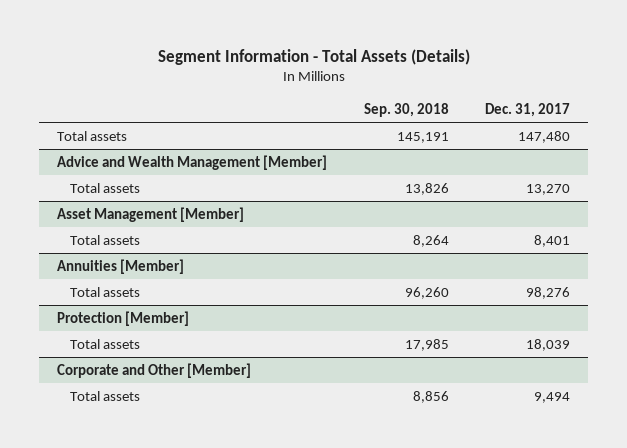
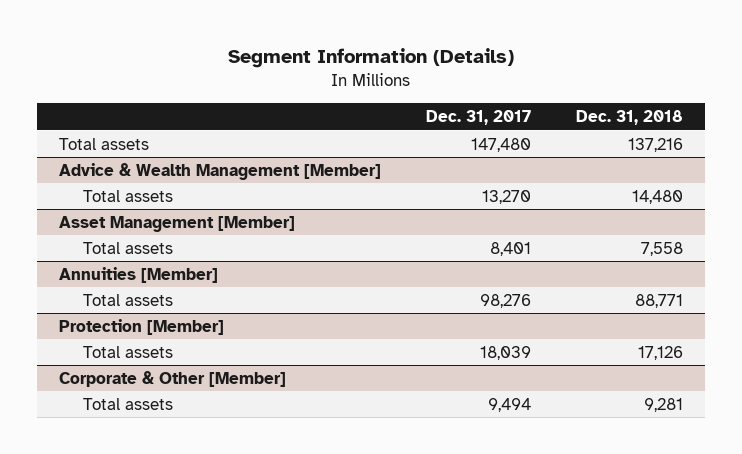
- Segment Information - Total Assets (Details)
+ Segment Information (Details)
- | Sep. 30, 2018 | Dec. 31, 2017
+ | Dec. 31, 2017 | Dec. 31, 2018
- Advice and Wealth Management [Member]
+ Advice & Wealth Management [Member]
- Corporate and Other [Member]
+ Corporate & Other [Member]

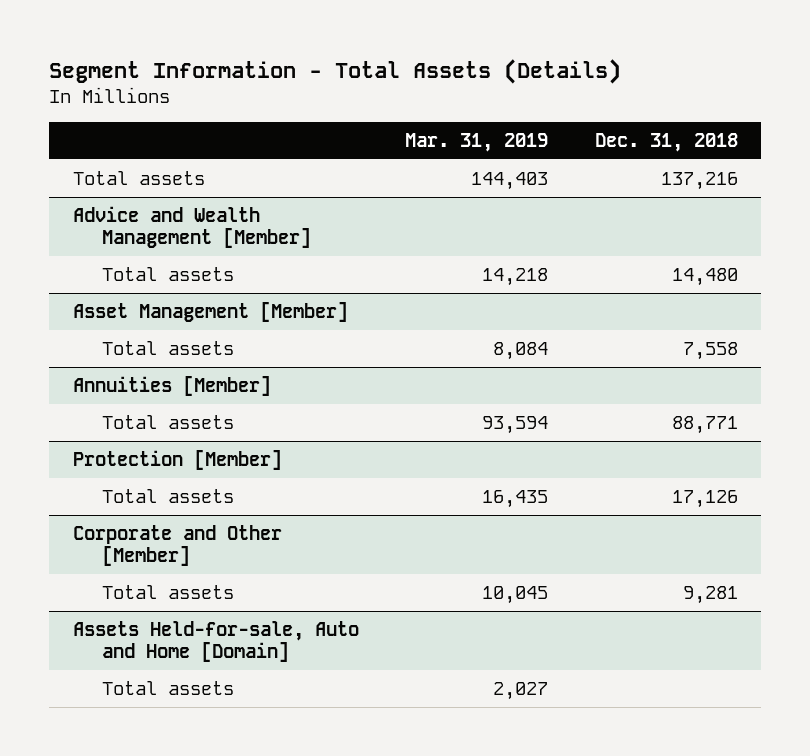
- Segment Information (Details)
+ Segment Information - Total Assets (Details)
- | Dec. 31, 2017 | Dec. 31, 2018
+ | Mar. 31, 2019 | Dec. 31, 2018
- Advice & Wealth Management [Member]
+ Advice and Wealth Management [Member]
- Corporate & Other [Member]
+ Corporate and Other [Member]
+ Assets Held-for-sale, Auto and Home [Domain]
+ Total assets | 2,027 |

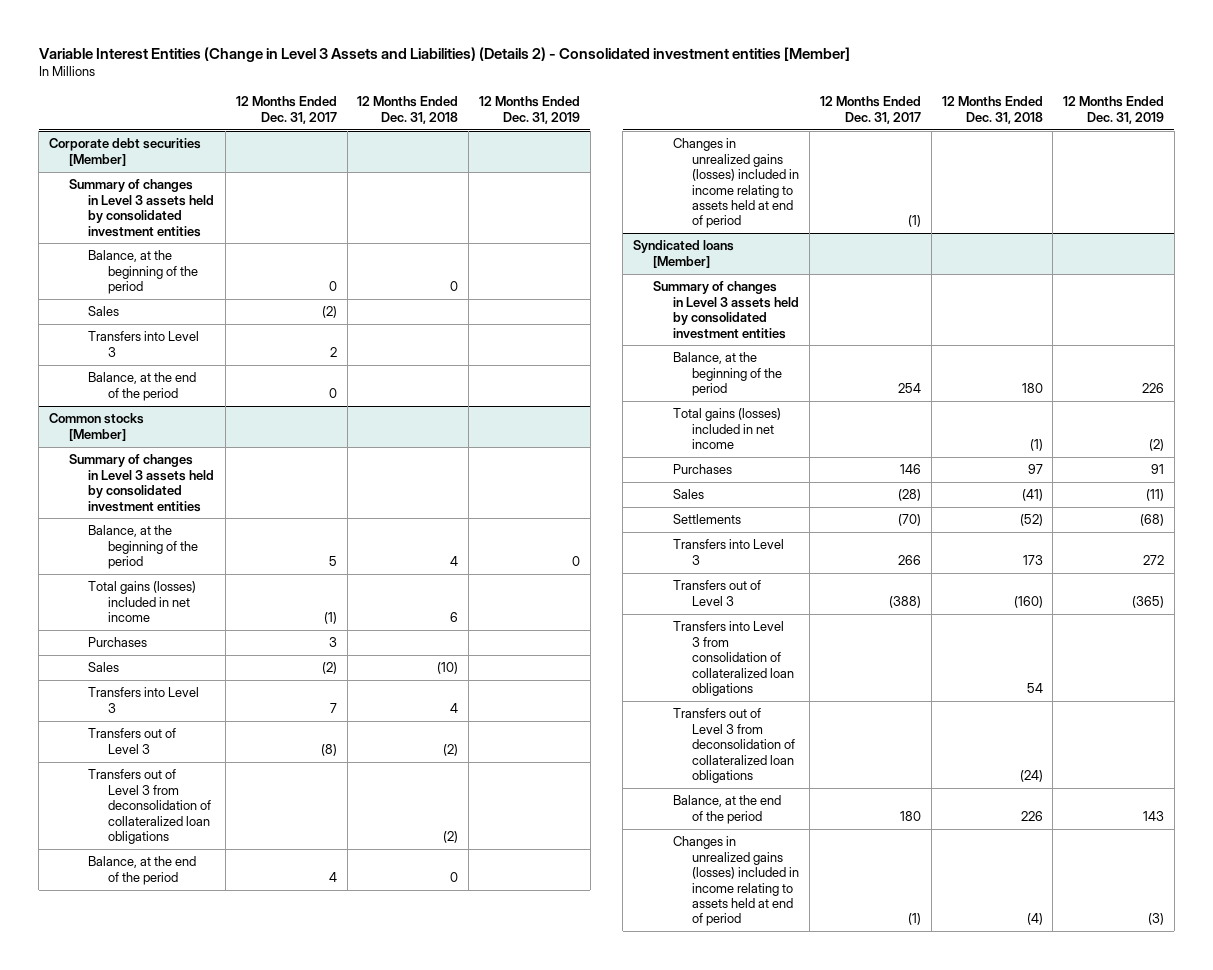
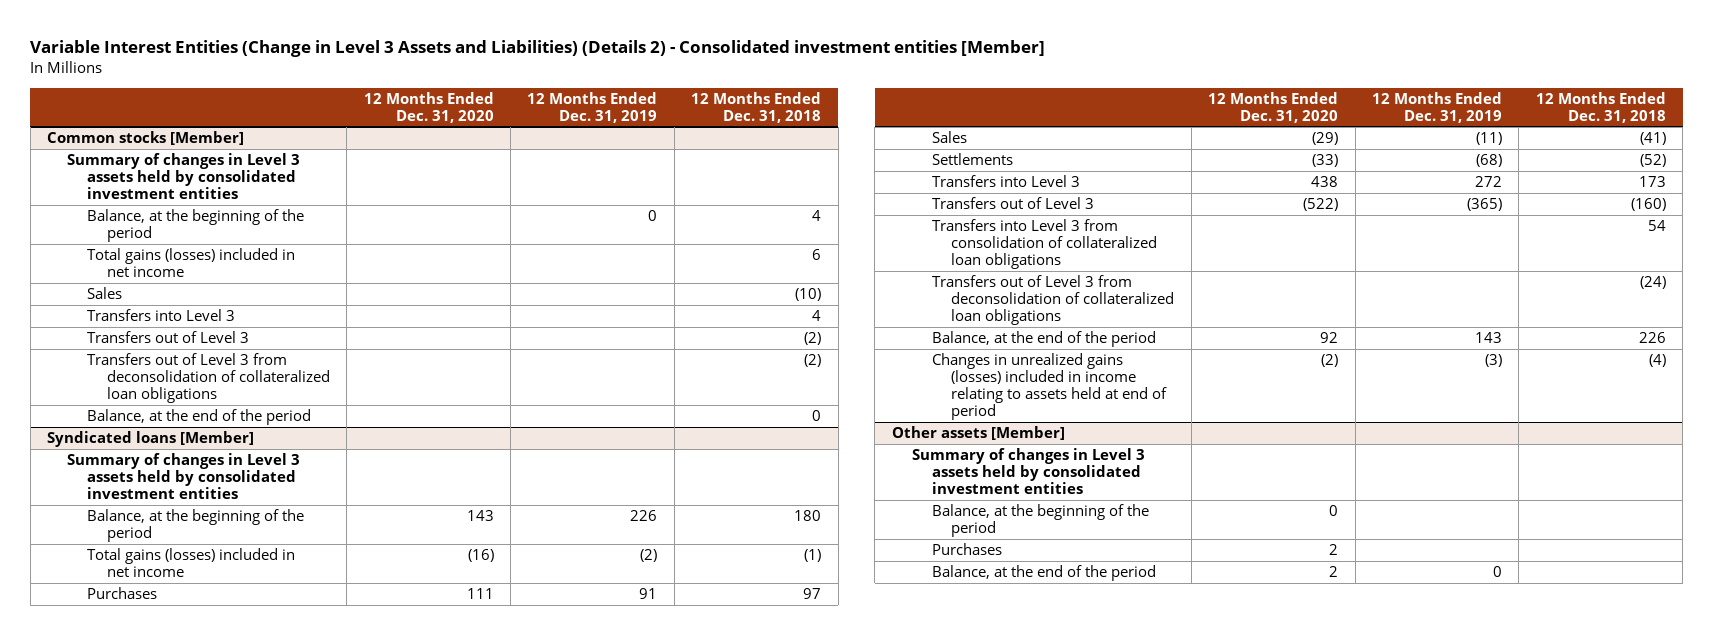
- | 12 Months Ended Dec. 31, 2017 | 12 Months Ended Dec. 31, 2018 | 12 Months Ended Dec. 31, 2019
+ | 12 Months Ended Dec. 31, 2020 | 12 Months Ended Dec. 31, 2019 | 12 Months Ended Dec. 31, 2018
- Corporate debt securities [Member]
- Summary of changes in Level 3 assets held by consolidated investment entities
- Balance, at the beginning of the period | 0 | 0 |
- Sales | (2) | |
- Transfers into Level 3 | 2 | |
- Balance, at the end of the period | 0 | |
@ Common stocks [Member]
- Purchases | 3 | |
- Changes in unrealized gains (losses) included in income relating to assets held at end of period | (1) | |
+ Other assets [Member]
+ Summary of changes in Level 3 assets held by consolidated investment entities
+ Balance, at the beginning of the period | 0 | |
+ Purchases | 2 | |
+ Balance, at the end of the period | 2 | 0 |

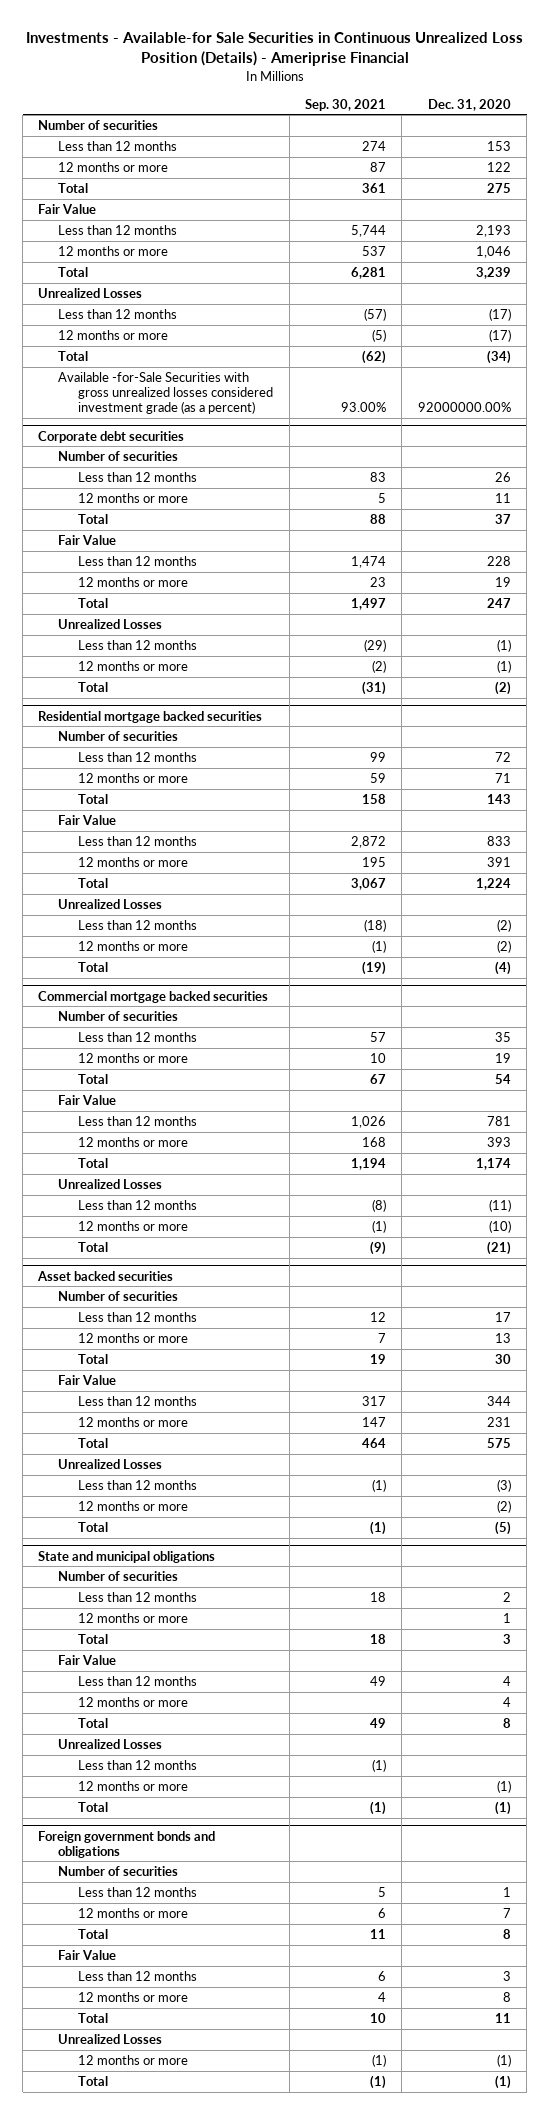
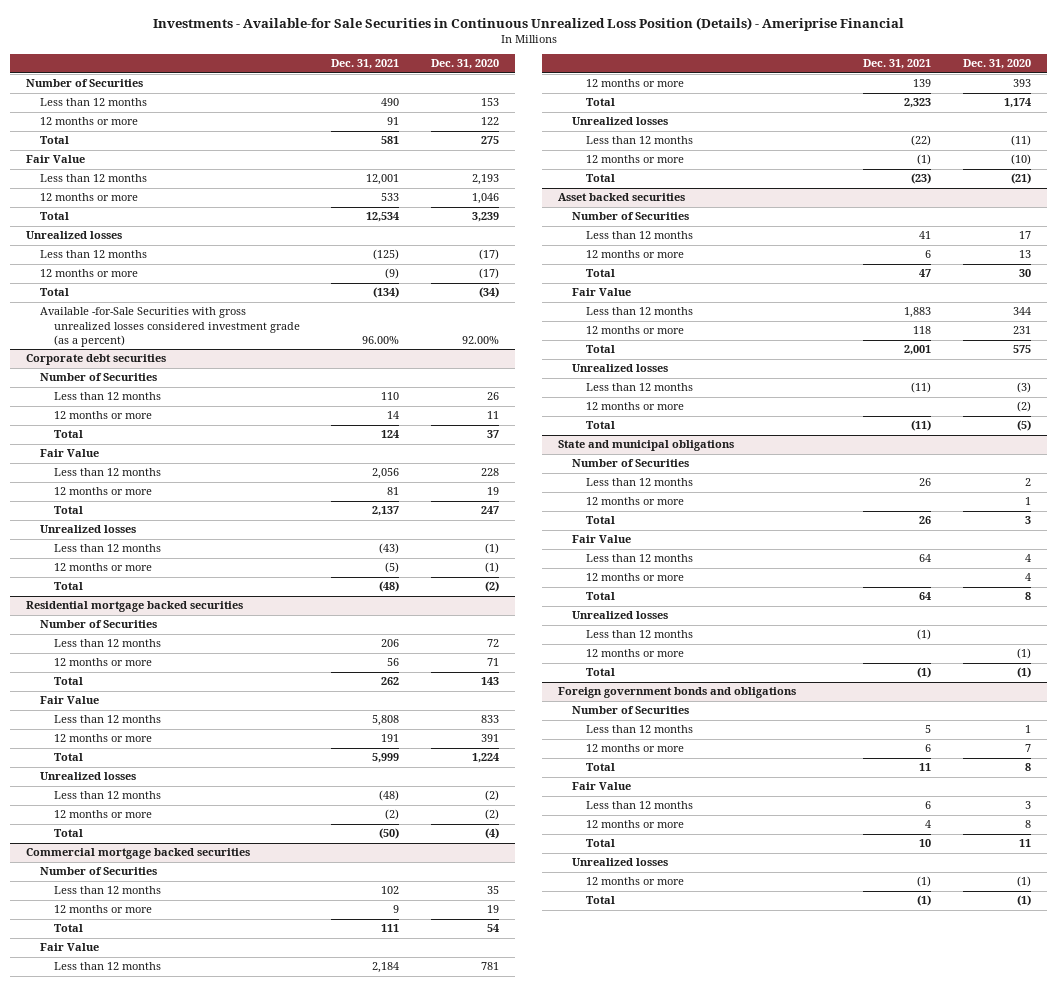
- | Sep. 30, 2021 | Dec. 31, 2020
+ | Dec. 31, 2021 | Dec. 31, 2020
- Number of securities
+ Number of Securities
- Unrealized Losses
+ Unrealized losses
- Available -for-Sale Securities with gross unrealized losses considered investment grade (as a percent) | 93.00% | 92000000.00%
+ Available -for-Sale Securities with gross unrealized losses considered investment grade (as a percent) | 96.00% | 92.00%
@ Corporate debt securities
- Number of securities
+ Number of Securities
- Unrealized Losses
+ Unrealized losses
@ Residential mortgage backed securities
- Number of securities
+ Number of Securities
- Unrealized Losses
+ Unrealized losses
@ Commercial mortgage backed securities
- Number of securities
+ Number of Securities
- Unrealized Losses
+ Unrealized losses
@ Asset backed securities
- Number of securities
+ Number of Securities
- Unrealized Losses
+ Unrealized losses
@ State and municipal obligations
- Number of securities
+ Number of Securities
- Unrealized Losses
+ Unrealized losses
@ Foreign government bonds and obligations
- Number of securities
+ Number of Securities
- Unrealized Losses
+ Unrealized losses

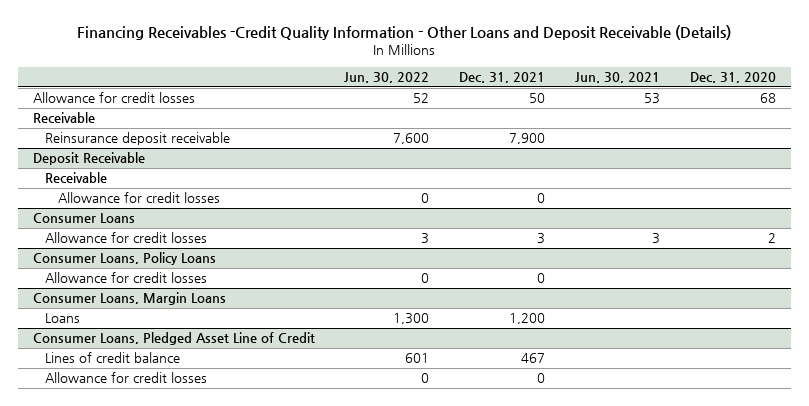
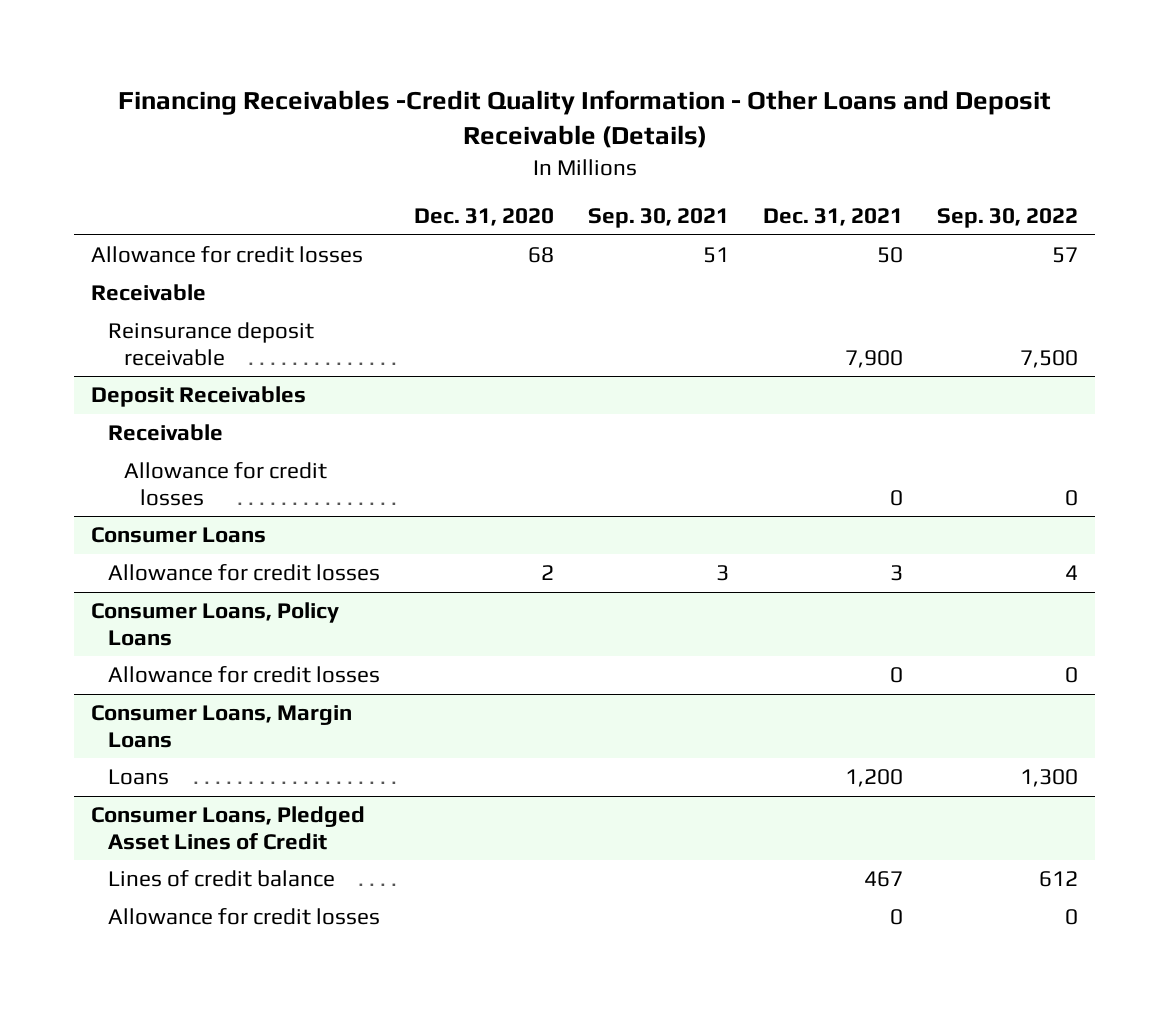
- | Jun. 30, 2022 | Dec. 31, 2021 | Jun. 30, 2021 | Dec. 31, 2020
+ | Dec. 31, 2020 | Sep. 30, 2021 | Dec. 31, 2021 | Sep. 30, 2022
- Deposit Receivable
+ Deposit Receivables
- Consumer Loans, Pledged Asset Line of Credit
+ Consumer Loans, Pledged Asset Lines of Credit

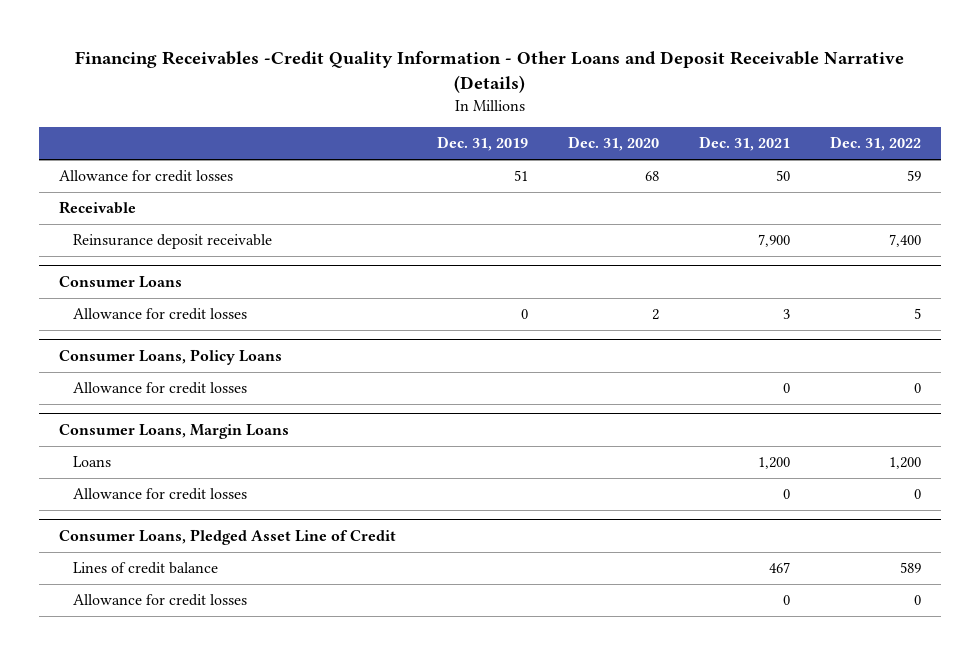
- Financing Receivables -Credit Quality Information - Other Loans and Deposit Receivable (Details)
+ Financing Receivables -Credit Quality Information - Other Loans and Deposit Receivable Narrative (Details)
- | Dec. 31, 2020 | Sep. 30, 2021 | Dec. 31, 2021 | Sep. 30, 2022
+ | Dec. 31, 2019 | Dec. 31, 2020 | Dec. 31, 2021 | Dec. 31, 2022
- Deposit Receivables
- Receivable
- Allowance for credit losses | | | 0 | 0
- Consumer Loans, Pledged Asset Lines of Credit
@ Consumer Loans, Margin Loans
+ Allowance for credit losses | | | 0 | 0
+ Consumer Loans, Pledged Asset Line of Credit

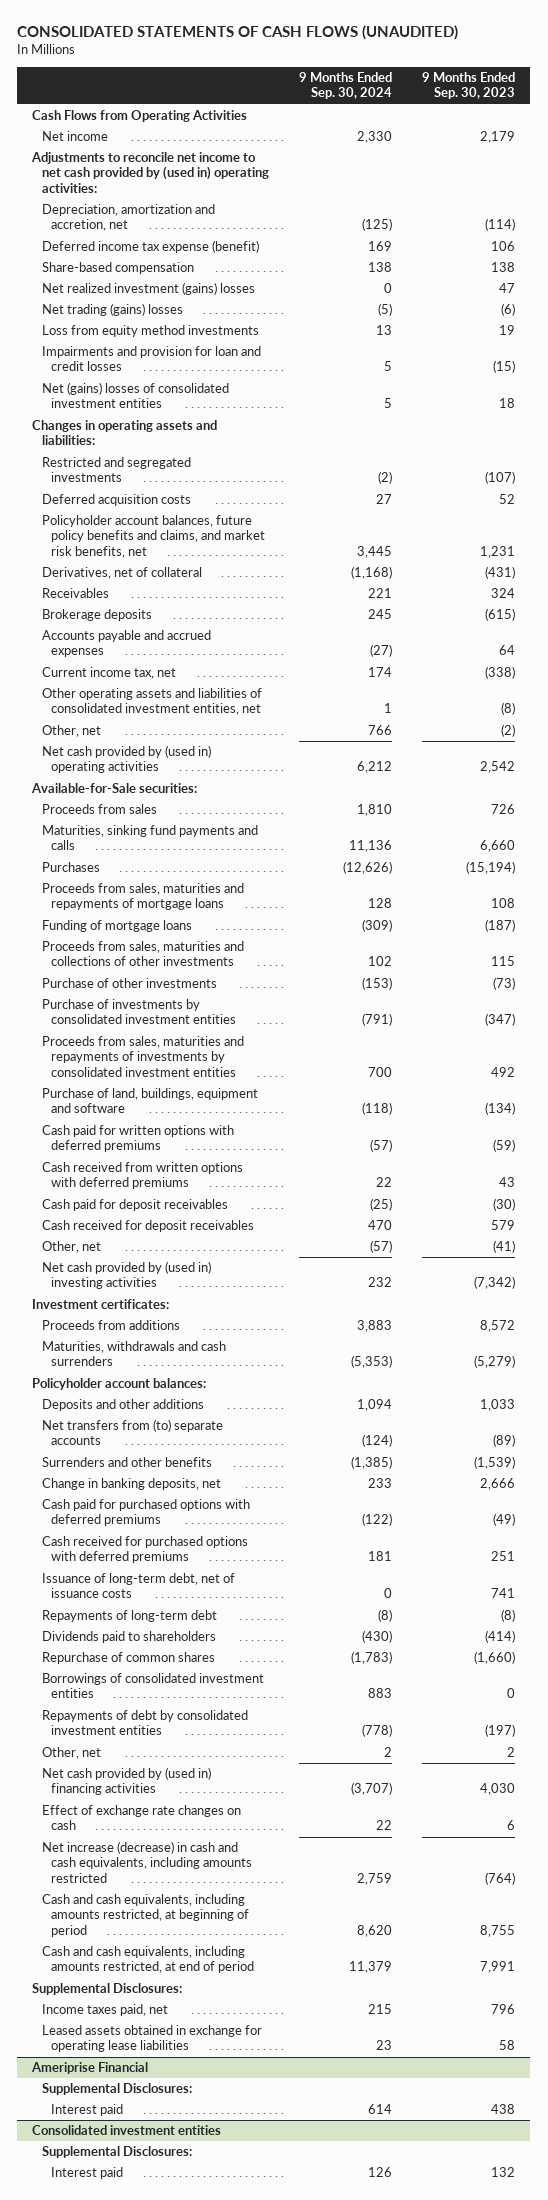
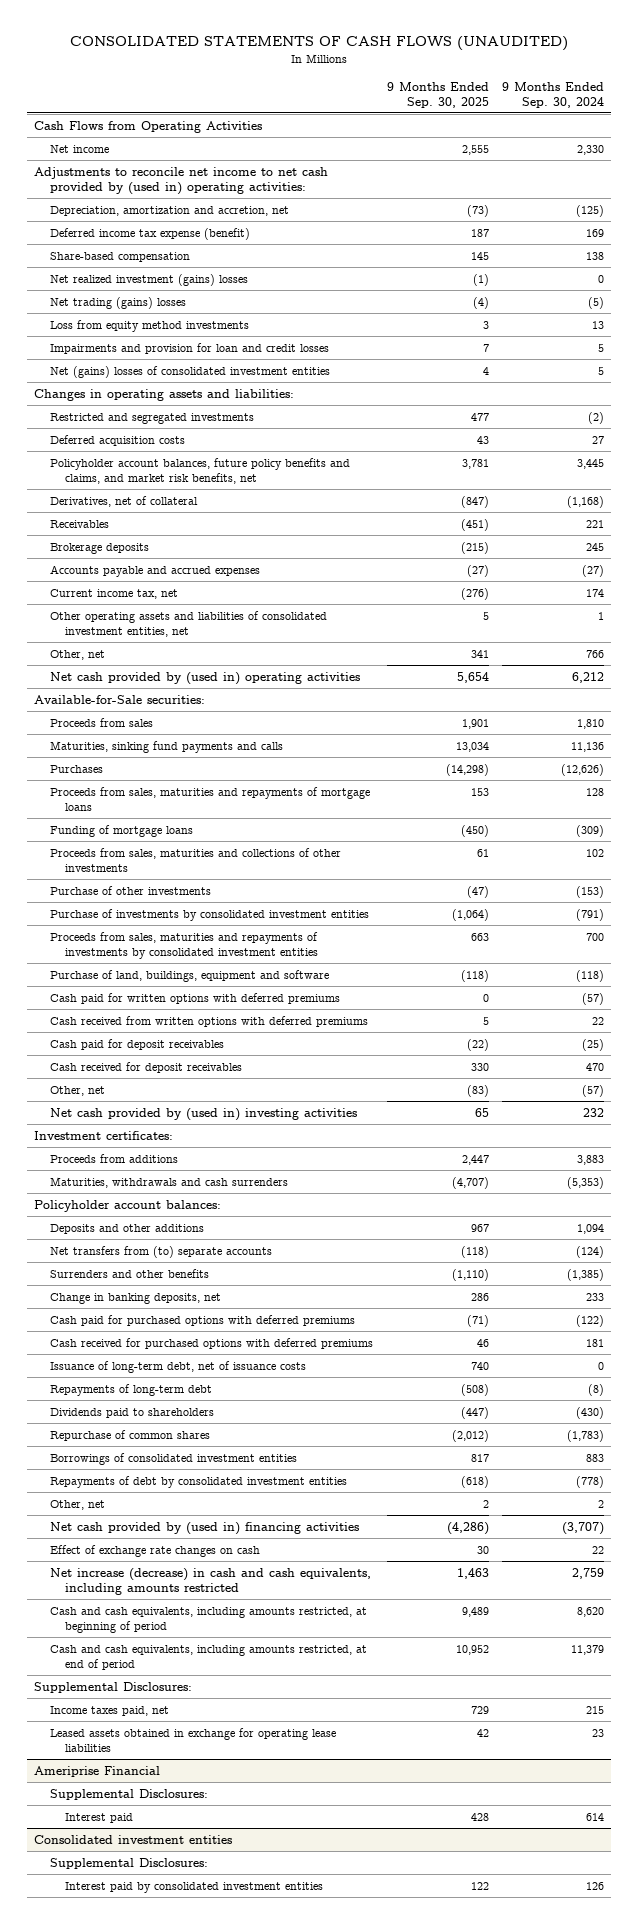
- | 9 Months Ended Sep. 30, 2024 | 9 Months Ended Sep. 30, 2023
+ | 9 Months Ended Sep. 30, 2025 | 9 Months Ended Sep. 30, 2024
@ Consolidated investment entities
- Interest paid | 126 | 132
+ Interest paid by consolidated investment entities | 122 | 126

